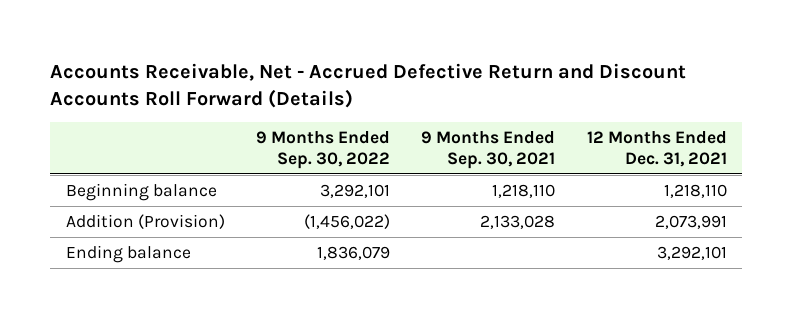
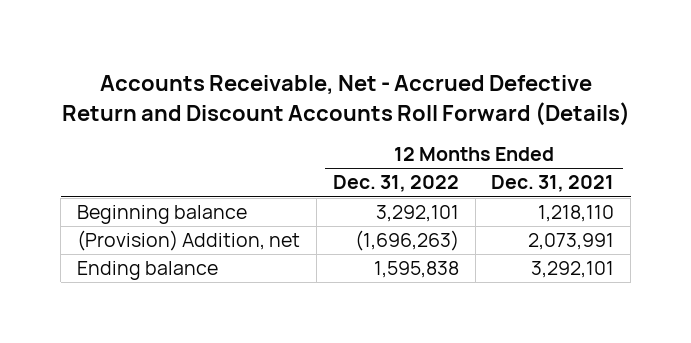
- | 9 Months Ended Sep. 30, 2022 | 9 Months Ended Sep. 30, 2021 | 12 Months Ended Dec. 31, 2021
+ | 12 Months Ended Dec. 31, 2022 | 12 Months Ended Dec. 31, 2021
- Addition (Provision) | (1,456,022) | 2,133,028 | 2,073,991
+ (Provision) Addition, net | (1,696,263) | 2,073,991

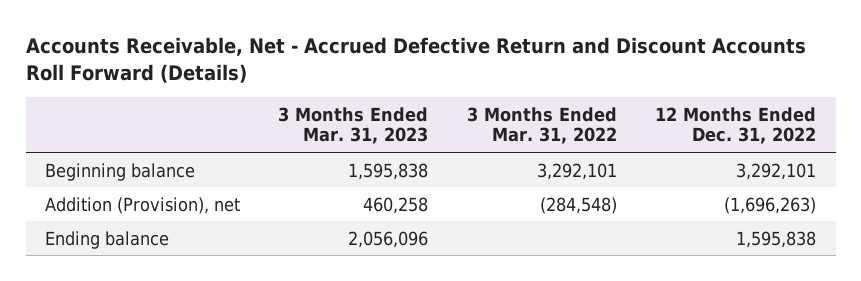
- | 12 Months Ended Dec. 31, 2022 | 12 Months Ended Dec. 31, 2021
+ | 3 Months Ended Mar. 31, 2023 | 3 Months Ended Mar. 31, 2022 | 12 Months Ended Dec. 31, 2022
- (Provision) Addition, net | (1,696,263) | 2,073,991
+ Addition (Provision), net | 460,258 | (284,548) | (1,696,263)

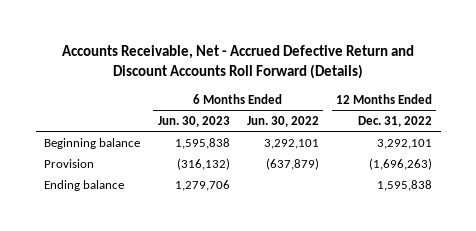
- | 3 Months Ended Mar. 31, 2023 | 3 Months Ended Mar. 31, 2022 | 12 Months Ended Dec. 31, 2022
+ | 6 Months Ended Jun. 30, 2023 | 6 Months Ended Jun. 30, 2022 | 12 Months Ended Dec. 31, 2022
- Addition (Provision), net | 460,258 | (284,548) | (1,696,263)
+ Provision | (316,132) | (637,879) | (1,696,263)

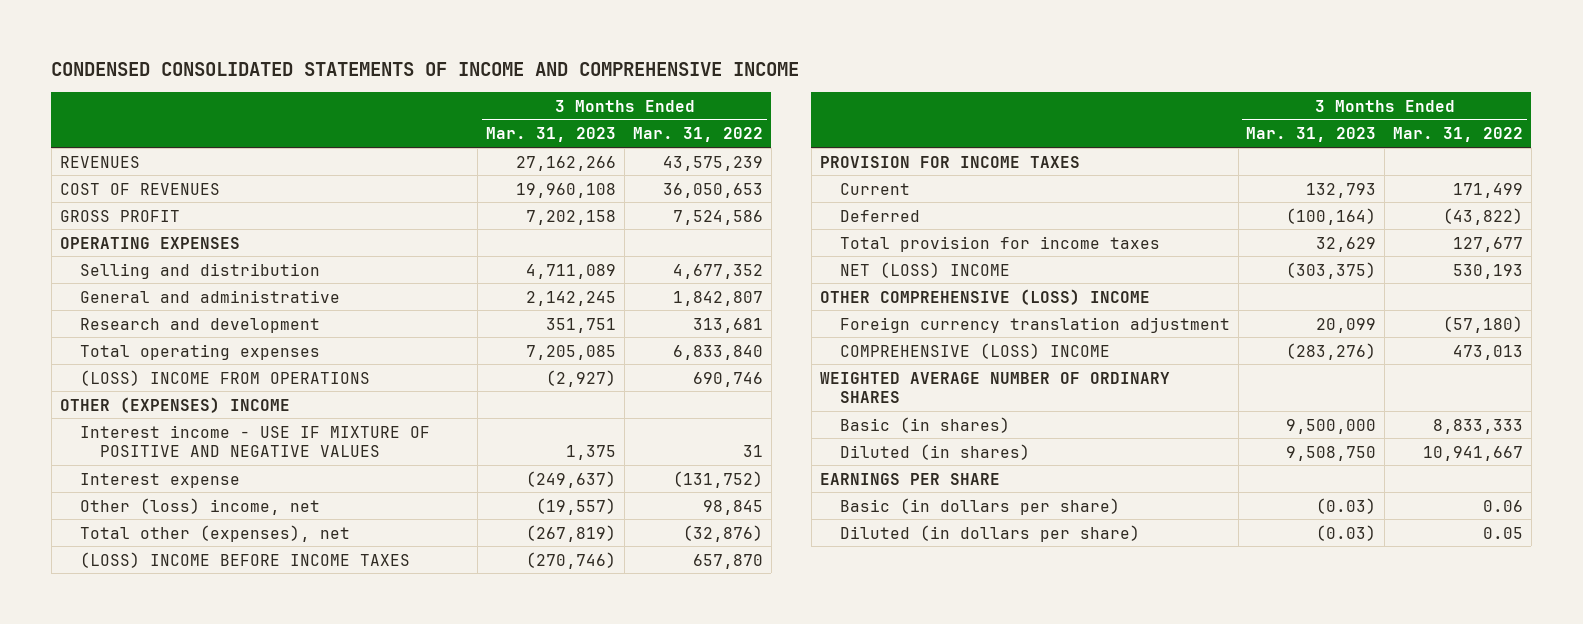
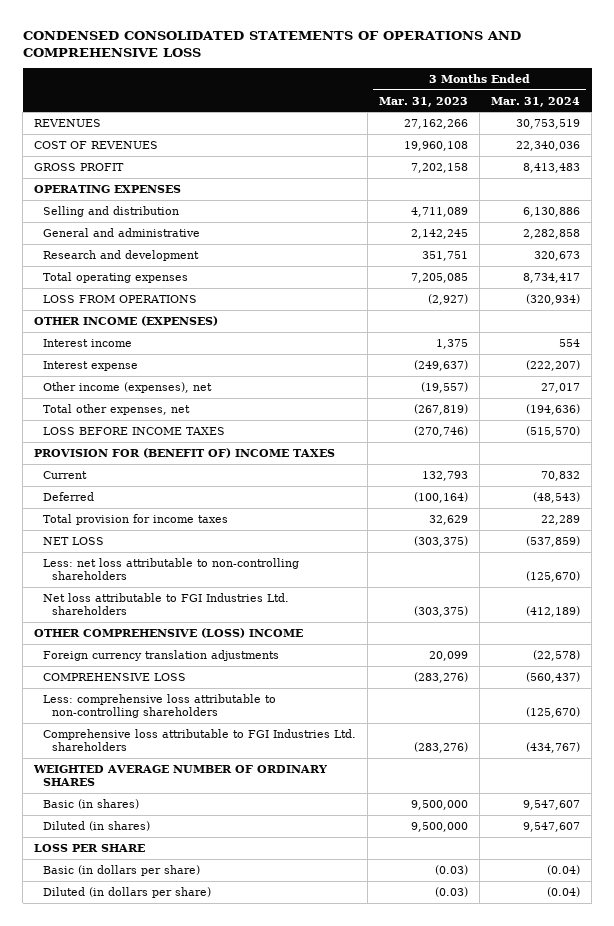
- CONDENSED CONSOLIDATED STATEMENTS OF INCOME AND COMPREHENSIVE INCOME
+ CONDENSED CONSOLIDATED STATEMENTS OF OPERATIONS AND COMPREHENSIVE LOSS
- | 3 Months Ended Mar. 31, 2023 | 3 Months Ended Mar. 31, 2022
+ | 3 Months Ended Mar. 31, 2023 | 3 Months Ended Mar. 31, 2024
- (LOSS) INCOME FROM OPERATIONS | (2,927) | 690,746
- OTHER (EXPENSES) INCOME
- Interest income - USE IF MIXTURE OF POSITIVE AND NEGATIVE VALUES | 1,375 | 31
+ LOSS FROM OPERATIONS | (2,927) | (320,934)
+ OTHER INCOME (EXPENSES)
+ Interest income | 1,375 | 554
- Other (loss) income, net | (19,557) | 98,845
- Total other (expenses), net | (267,819) | (32,876)
- (LOSS) INCOME BEFORE INCOME TAXES | (270,746) | 657,870
- PROVISION FOR INCOME TAXES
+ Other income (expenses), net | (19,557) | 27,017
+ Total other expenses, net | (267,819) | (194,636)
+ LOSS BEFORE INCOME TAXES | (270,746) | (515,570)
+ PROVISION FOR (BENEFIT OF) INCOME TAXES
- NET (LOSS) INCOME | (303,375) | 530,193
+ NET LOSS | (303,375) | (537,859)
+ Less: net loss attributable to non-controlling shareholders | | (125,670)
+ Net loss attributable to FGI Industries Ltd. shareholders | (303,375) | (412,189)
- Foreign currency translation adjustment | 20,099 | (57,180)
- COMPREHENSIVE (LOSS) INCOME | (283,276) | 473,013
+ Foreign currency translation adjustments | 20,099 | (22,578)
+ COMPREHENSIVE LOSS | (283,276) | (560,437)
+ Less: comprehensive loss attributable to non-controlling shareholders | | (125,670)
+ Comprehensive loss attributable to FGI Industries Ltd. shareholders | (283,276) | (434,767)
- Diluted (in shares) | 9,508,750 | 10,941,667
- EARNINGS PER SHARE
+ Diluted (in shares) | 9,500,000 | 9,547,607
+ LOSS PER SHARE

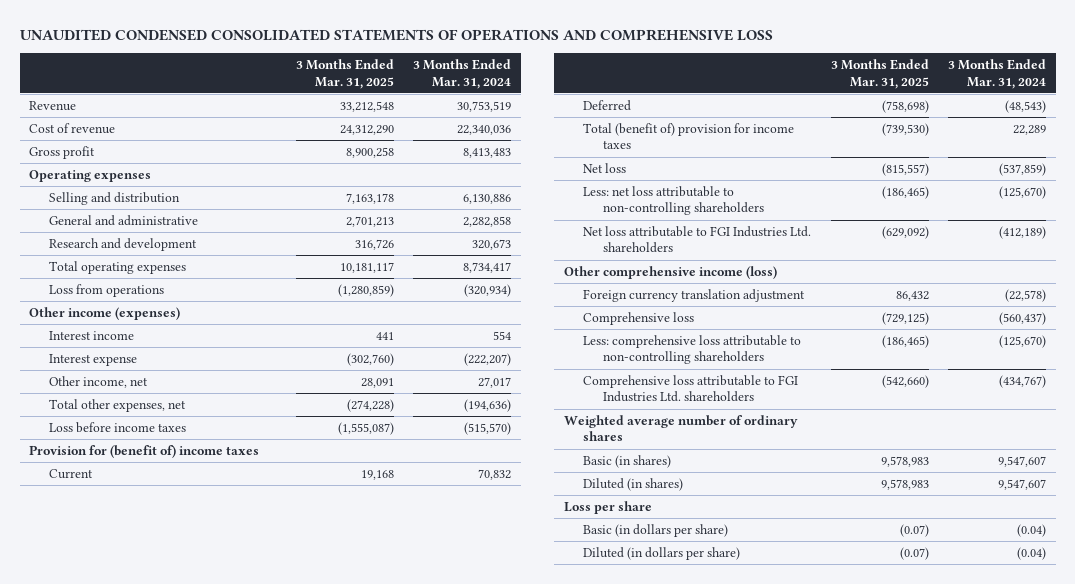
- CONDENSED CONSOLIDATED STATEMENTS OF OPERATIONS AND COMPREHENSIVE LOSS
+ UNAUDITED CONDENSED CONSOLIDATED STATEMENTS OF OPERATIONS AND COMPREHENSIVE LOSS
- | 3 Months Ended Mar. 31, 2023 | 3 Months Ended Mar. 31, 2024
+ | 3 Months Ended Mar. 31, 2025 | 3 Months Ended Mar. 31, 2024
- REVENUES | 27,162,266 | 30,753,519
- COST OF REVENUES | 19,960,108 | 22,340,036
- GROSS PROFIT | 7,202,158 | 8,413,483
- OPERATING EXPENSES
+ Revenue | 33,212,548 | 30,753,519
+ Cost of revenue | 24,312,290 | 22,340,036
+ Gross profit | 8,900,258 | 8,413,483
+ Operating expenses
- LOSS FROM OPERATIONS | (2,927) | (320,934)
- OTHER INCOME (EXPENSES)
+ Loss from operations | (1,280,859) | (320,934)
+ Other income (expenses)
- Other income (expenses), net | (19,557) | 27,017
+ Other income, net | 28,091 | 27,017
- LOSS BEFORE INCOME TAXES | (270,746) | (515,570)
- PROVISION FOR (BENEFIT OF) INCOME TAXES
+ Loss before income taxes | (1,555,087) | (515,570)
+ Provision for (benefit of) income taxes
- Total provision for income taxes | 32,629 | 22,289
- NET LOSS | (303,375) | (537,859)
+ Total (benefit of) provision for income taxes | (739,530) | 22,289
+ Net loss | (815,557) | (537,859)
- OTHER COMPREHENSIVE (LOSS) INCOME
- Foreign currency translation adjustments | 20,099 | (22,578)
- COMPREHENSIVE LOSS | (283,276) | (560,437)
+ Other comprehensive income (loss)
+ Foreign currency translation adjustment | 86,432 | (22,578)
+ Comprehensive loss | (729,125) | (560,437)
- WEIGHTED AVERAGE NUMBER OF ORDINARY SHARES
+ Weighted average number of ordinary shares
- LOSS PER SHARE
+ Loss per share

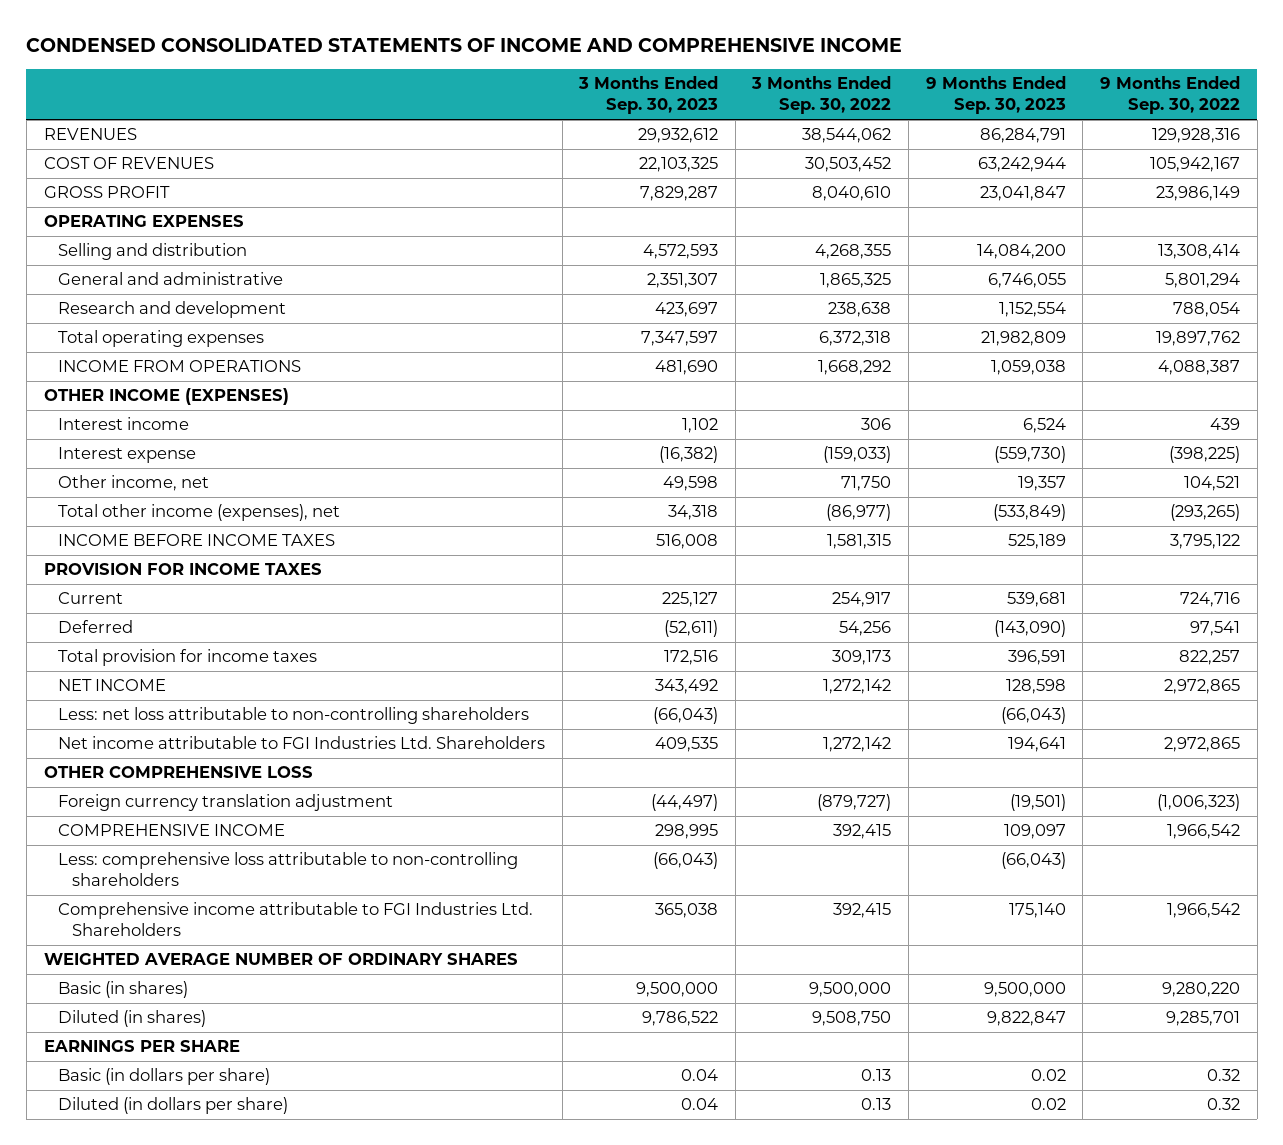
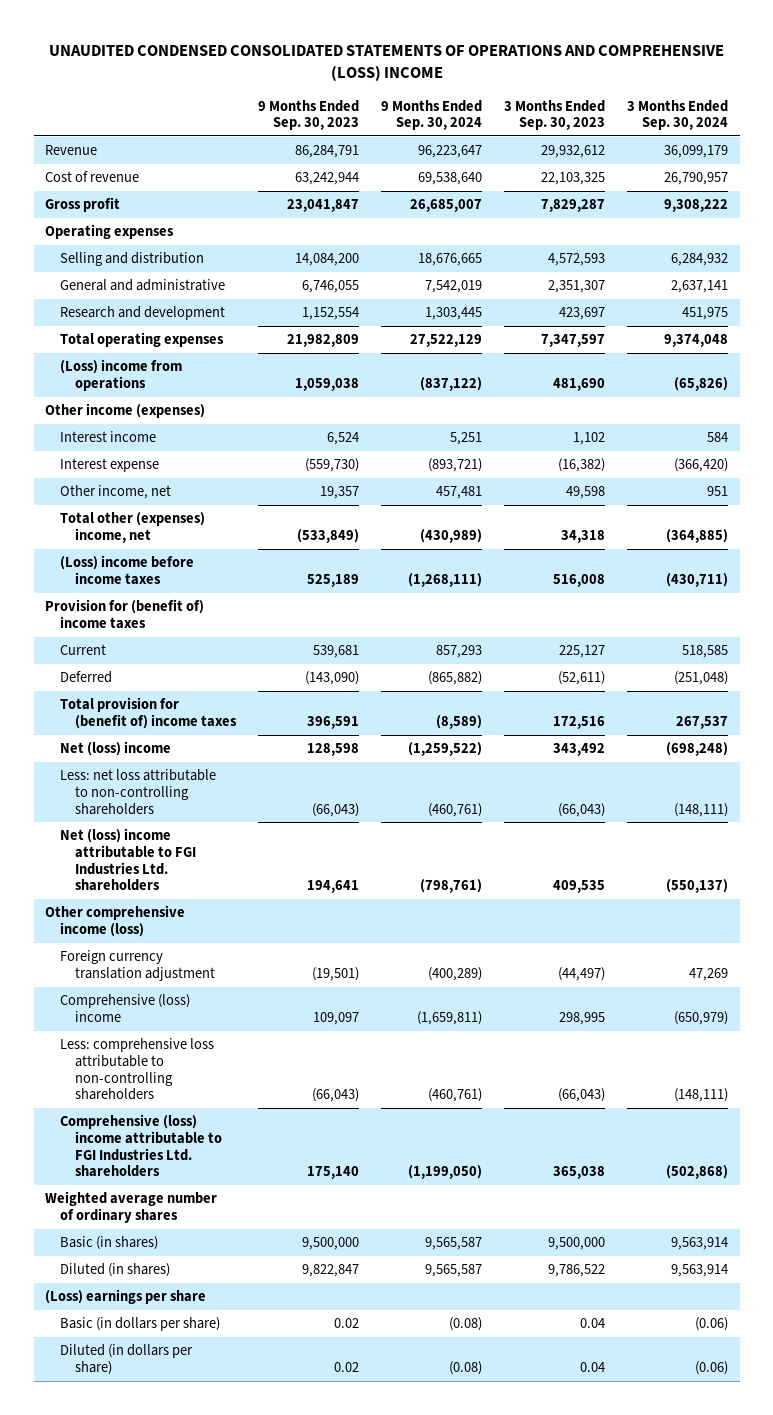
- CONDENSED CONSOLIDATED STATEMENTS OF INCOME AND COMPREHENSIVE INCOME
+ UNAUDITED CONDENSED CONSOLIDATED STATEMENTS OF OPERATIONS AND COMPREHENSIVE (LOSS) INCOME
- | 3 Months Ended Sep. 30, 2023 | 3 Months Ended Sep. 30, 2022 | 9 Months Ended Sep. 30, 2023 | 9 Months Ended Sep. 30, 2022
+ | 9 Months Ended Sep. 30, 2023 | 9 Months Ended Sep. 30, 2024 | 3 Months Ended Sep. 30, 2023 | 3 Months Ended Sep. 30, 2024
- REVENUES | 29,932,612 | 38,544,062 | 86,284,791 | 129,928,316
- COST OF REVENUES | 22,103,325 | 30,503,452 | 63,242,944 | 105,942,167
- GROSS PROFIT | 7,829,287 | 8,040,610 | 23,041,847 | 23,986,149
- OPERATING EXPENSES
+ Revenue | 86,284,791 | 96,223,647 | 29,932,612 | 36,099,179
+ Cost of revenue | 63,242,944 | 69,538,640 | 22,103,325 | 26,790,957
+ Gross profit | 23,041,847 | 26,685,007 | 7,829,287 | 9,308,222
+ Operating expenses
- INCOME FROM OPERATIONS | 481,690 | 1,668,292 | 1,059,038 | 4,088,387
- OTHER INCOME (EXPENSES)
+ (Loss) income from operations | 1,059,038 | (837,122) | 481,690 | (65,826)
+ Other income (expenses)
- Total other income (expenses), net | 34,318 | (86,977) | (533,849) | (293,265)
- INCOME BEFORE INCOME TAXES | 516,008 | 1,581,315 | 525,189 | 3,795,122
- PROVISION FOR INCOME TAXES
+ Total other (expenses) income, net | (533,849) | (430,989) | 34,318 | (364,885)
+ (Loss) income before income taxes | 525,189 | (1,268,111) | 516,008 | (430,711)
+ Provision for (benefit of) income taxes
- Total provision for income taxes | 172,516 | 309,173 | 396,591 | 822,257
- NET INCOME | 343,492 | 1,272,142 | 128,598 | 2,972,865
+ Total provision for (benefit of) income taxes | 396,591 | (8,589) | 172,516 | 267,537
+ Net (loss) income | 128,598 | (1,259,522) | 343,492 | (698,248)
- Net income attributable to FGI Industries Ltd. Shareholders | 409,535 | 1,272,142 | 194,641 | 2,972,865
- OTHER COMPREHENSIVE LOSS
+ Net (loss) income attributable to FGI Industries Ltd. shareholders | 194,641 | (798,761) | 409,535 | (550,137)
+ Other comprehensive income (loss)
- COMPREHENSIVE INCOME | 298,995 | 392,415 | 109,097 | 1,966,542
+ Comprehensive (loss) income | 109,097 | (1,659,811) | 298,995 | (650,979)
- Comprehensive income attributable to FGI Industries Ltd. Shareholders | 365,038 | 392,415 | 175,140 | 1,966,542
- WEIGHTED AVERAGE NUMBER OF ORDINARY SHARES
+ Comprehensive (loss) income attributable to FGI Industries Ltd. shareholders | 175,140 | (1,199,050) | 365,038 | (502,868)
+ Weighted average number of ordinary shares
- EARNINGS PER SHARE
+ (Loss) earnings per share

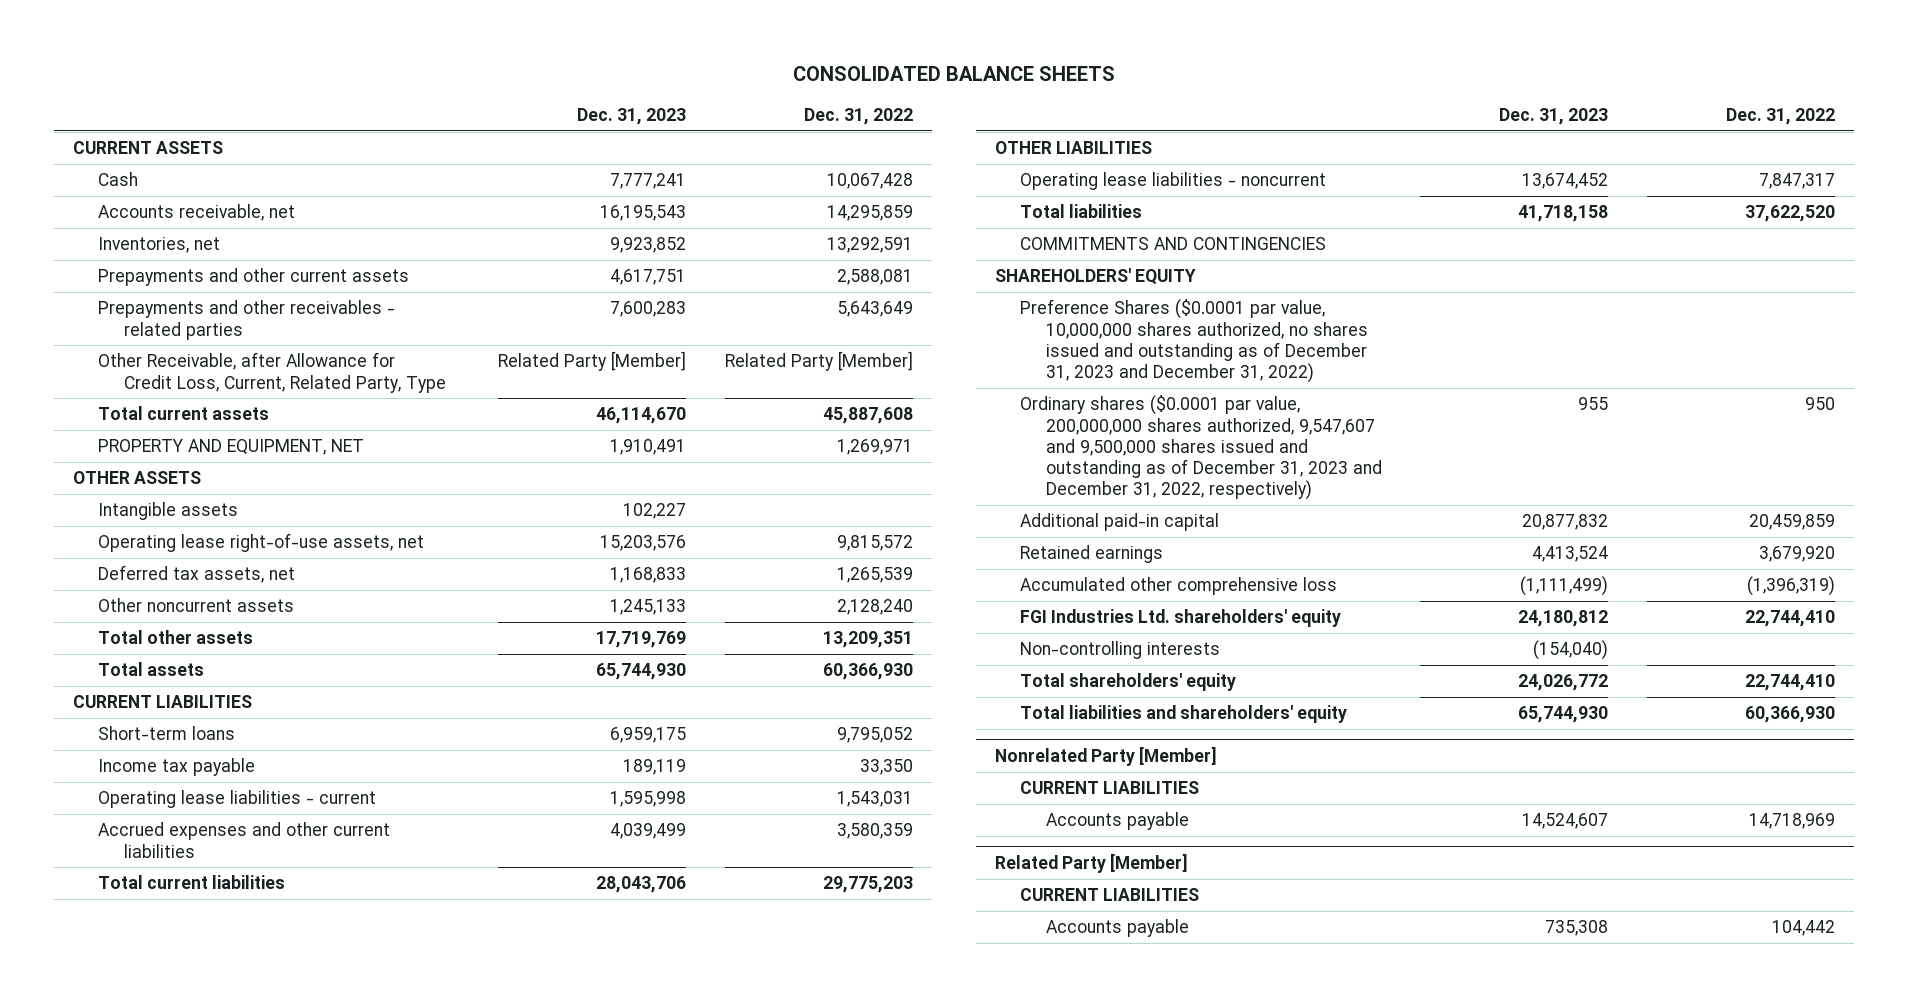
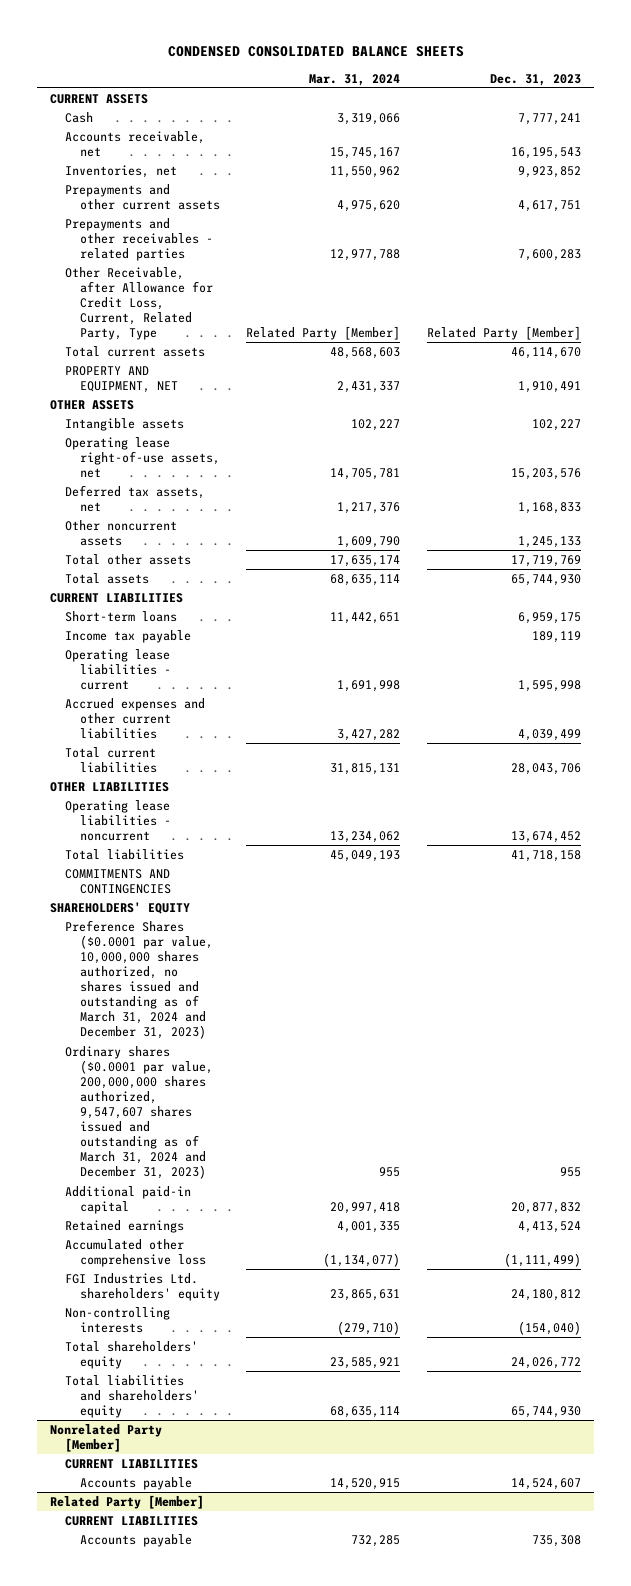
- CONSOLIDATED BALANCE SHEETS
+ CONDENSED CONSOLIDATED BALANCE SHEETS
- | Dec. 31, 2023 | Dec. 31, 2022
+ | Mar. 31, 2024 | Dec. 31, 2023
- Preference Shares ($0.0001 par value, 10,000,000 shares authorized, no shares issued and outstanding as of December 31, 2023 and December 31, 2022)
- Ordinary shares ($0.0001 par value, 200,000,000 shares authorized, 9,547,607 and 9,500,000 shares issued and outstanding as of December 31, 2023 and December 31, 2022, respectively) | 955 | 950
+ Preference Shares ($0.0001 par value, 10,000,000 shares authorized, no shares issued and outstanding as of March 31, 2024 and December 31, 2023)
+ Ordinary shares ($0.0001 par value, 200,000,000 shares authorized, 9,547,607 shares issued and outstanding as of March 31, 2024 and December 31, 2023) | 955 | 955

